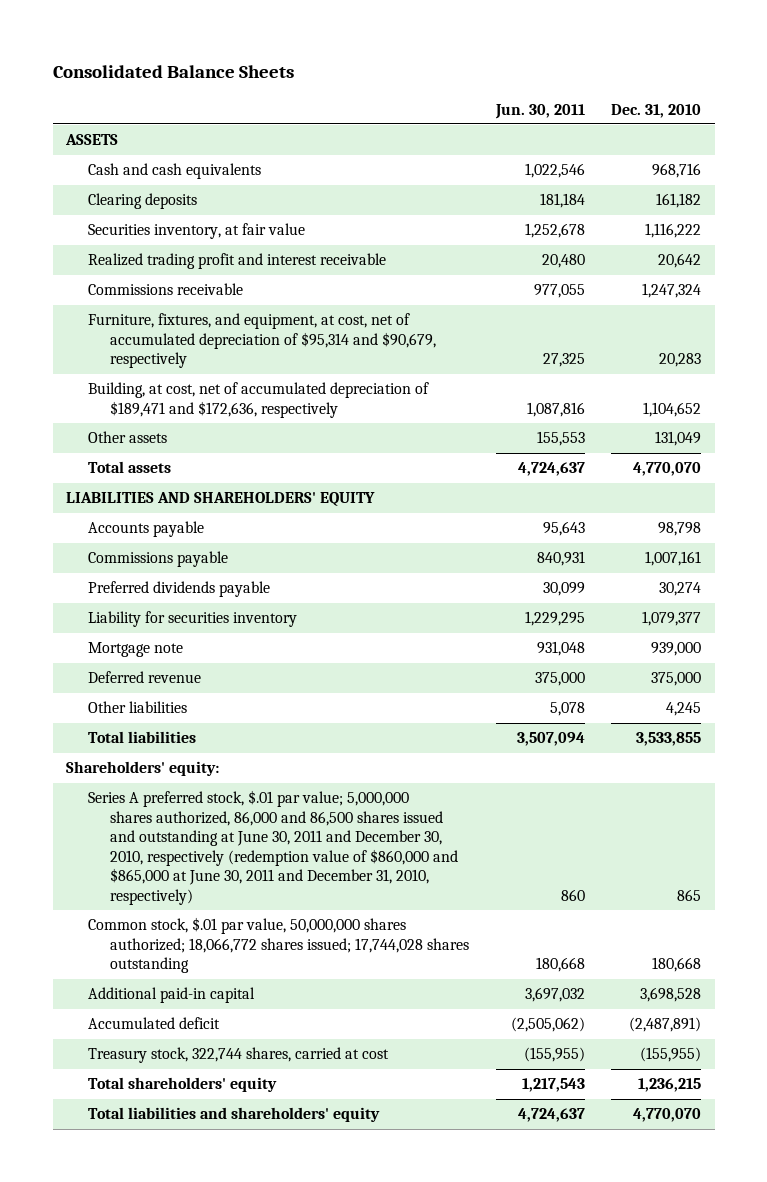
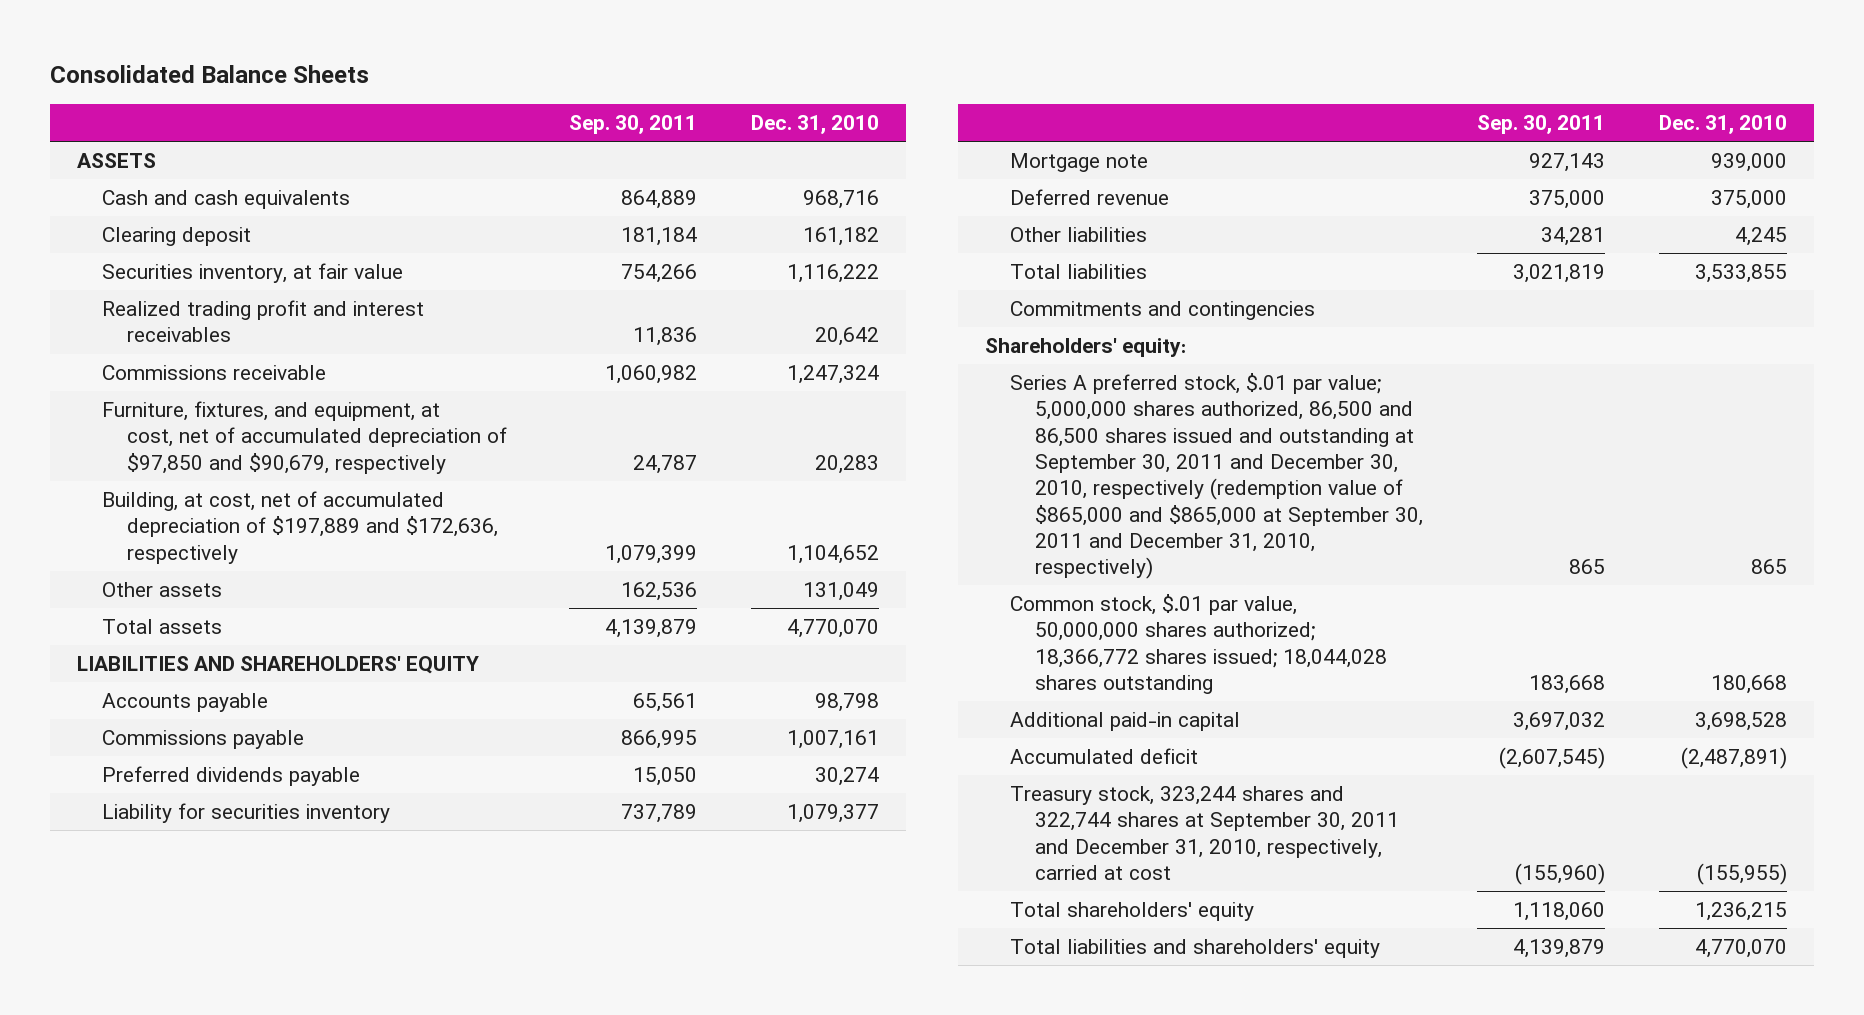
- | Jun. 30, 2011 | Dec. 31, 2010
+ | Sep. 30, 2011 | Dec. 31, 2010
- Clearing deposits | 181,184 | 161,182
+ Clearing deposit | 181,184 | 161,182
- Realized trading profit and interest receivable | 20,480 | 20,642
+ Realized trading profit and interest receivables | 11,836 | 20,642
- Furniture, fixtures, and equipment, at cost, net of accumulated depreciation of $95,314 and $90,679, respectively | 27,325 | 20,283
- Building, at cost, net of accumulated depreciation of $189,471 and $172,636, respectively | 1,087,816 | 1,104,652
+ Furniture, fixtures, and equipment, at cost, net of accumulated depreciation of $97,850 and $90,679, respectively | 24,787 | 20,283
+ Building, at cost, net of accumulated depreciation of $197,889 and $172,636, respectively | 1,079,399 | 1,104,652
+ Commitments and contingencies
- Series A preferred stock, $.01 par value; 5,000,000 shares authorized, 86,000 and 86,500 shares issued and outstanding at June 30, 2011 and December 30, 2010, respectively (redemption value of $860,000 and $865,000 at June 30, 2011 and December 31, 2010, respectively) | 860 | 865
- Common stock, $.01 par value, 50,000,000 shares authorized; 18,066,772 shares issued; 17,744,028 shares outstanding | 180,668 | 180,668
+ Series A preferred stock, $.01 par value; 5,000,000 shares authorized, 86,500 and 86,500 shares issued and outstanding at September 30, 2011 and December 30, 2010, respectively (redemption value of $865,000 and $865,000 at September 30, 2011 and December 31, 2010, respectively) | 865 | 865
+ Common stock, $.01 par value, 50,000,000 shares authorized; 18,366,772 shares issued; 18,044,028 shares outstanding | 183,668 | 180,668
- Treasury stock, 322,744 shares, carried at cost | (155,955) | (155,955)
+ Treasury stock, 323,244 shares and 322,744 shares at September 30, 2011 and December 31, 2010, respectively, carried at cost | (155,960) | (155,955)

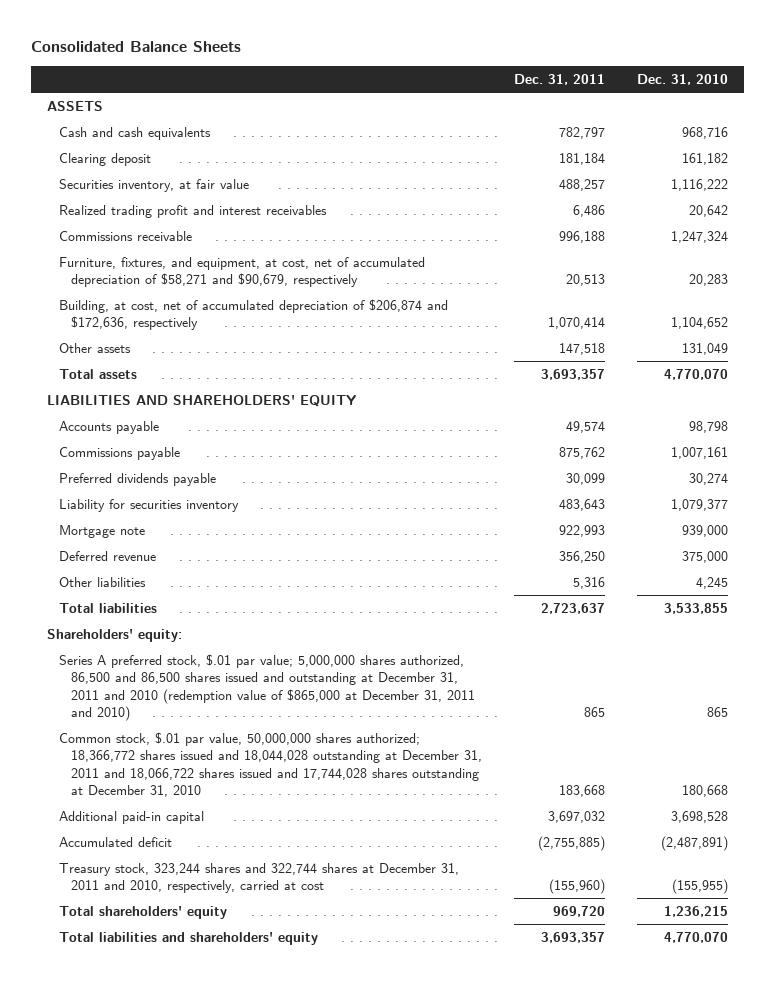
- | Sep. 30, 2011 | Dec. 31, 2010
+ | Dec. 31, 2011 | Dec. 31, 2010
- Furniture, fixtures, and equipment, at cost, net of accumulated depreciation of $97,850 and $90,679, respectively | 24,787 | 20,283
- Building, at cost, net of accumulated depreciation of $197,889 and $172,636, respectively | 1,079,399 | 1,104,652
+ Furniture, fixtures, and equipment, at cost, net of accumulated depreciation of $58,271 and $90,679, respectively | 20,513 | 20,283
+ Building, at cost, net of accumulated depreciation of $206,874 and $172,636, respectively | 1,070,414 | 1,104,652
- Commitments and contingencies
- Series A preferred stock, $.01 par value; 5,000,000 shares authorized, 86,500 and 86,500 shares issued and outstanding at September 30, 2011 and December 30, 2010, respectively (redemption value of $865,000 and $865,000 at September 30, 2011 and December 31, 2010, respectively) | 865 | 865
- Common stock, $.01 par value, 50,000,000 shares authorized; 18,366,772 shares issued; 18,044,028 shares outstanding | 183,668 | 180,668
+ Series A preferred stock, $.01 par value; 5,000,000 shares authorized, 86,500 and 86,500 shares issued and outstanding at December 31, 2011 and 2010 (redemption value of $865,000 at December 31, 2011 and 2010) | 865 | 865
+ Common stock, $.01 par value, 50,000,000 shares authorized; 18,366,772 shares issued and 18,044,028 outstanding at December 31, 2011 and 18,066,722 shares issued and 17,744,028 shares outstanding at December 31, 2010 | 183,668 | 180,668
- Treasury stock, 323,244 shares and 322,744 shares at September 30, 2011 and December 31, 2010, respectively, carried at cost | (155,960) | (155,955)
+ Treasury stock, 323,244 shares and 322,744 shares at December 31, 2011 and 2010, respectively, carried at cost | (155,960) | (155,955)

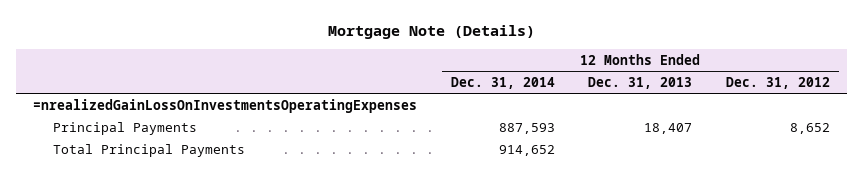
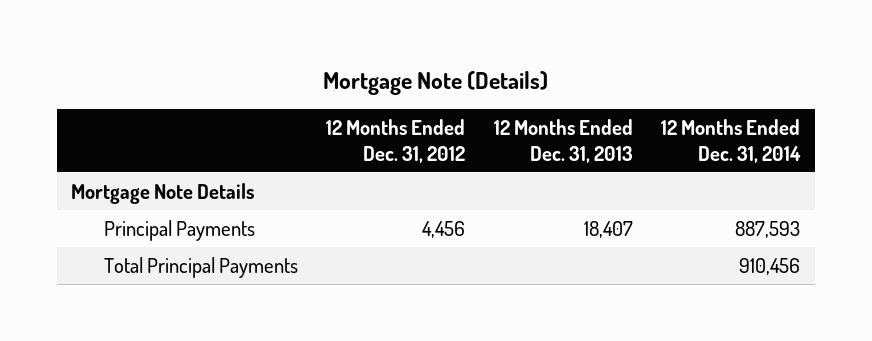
- | 12 Months Ended Dec. 31, 2014 | 12 Months Ended Dec. 31, 2013 | 12 Months Ended Dec. 31, 2012
+ | 12 Months Ended Dec. 31, 2012 | 12 Months Ended Dec. 31, 2013 | 12 Months Ended Dec. 31, 2014
- =nrealizedGainLossOnInvestmentsOperatingExpenses
- Principal Payments | 887,593 | 18,407 | 8,652
- Total Principal Payments | 914,652 | |
+ Mortgage Note Details
+ Principal Payments | 4,456 | 18,407 | 887,593
+ Total Principal Payments | | | 910,456

